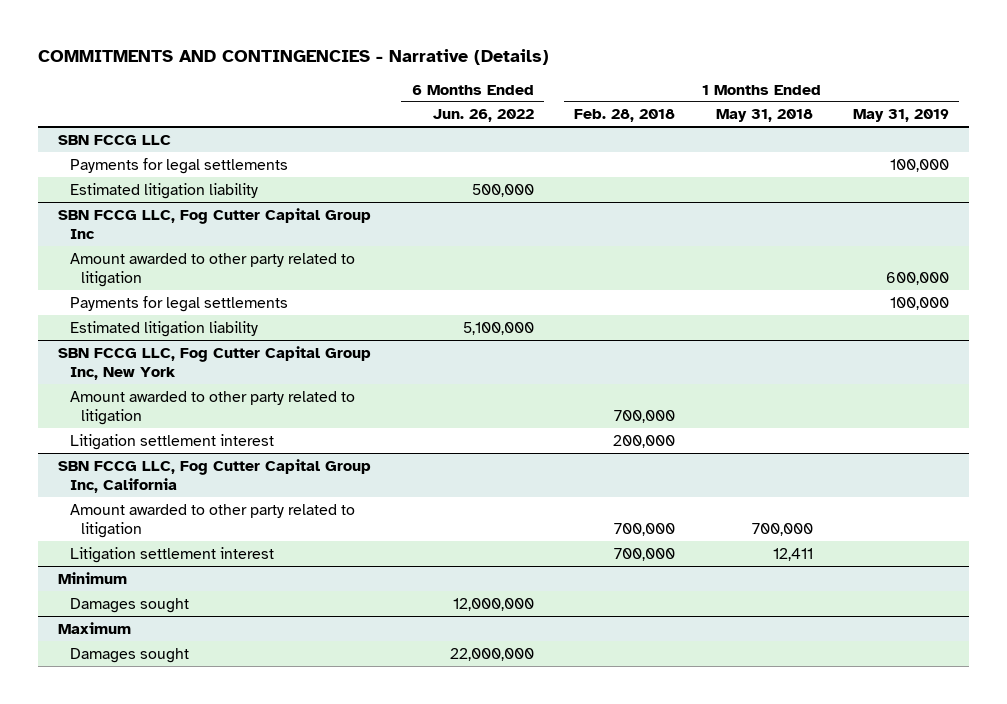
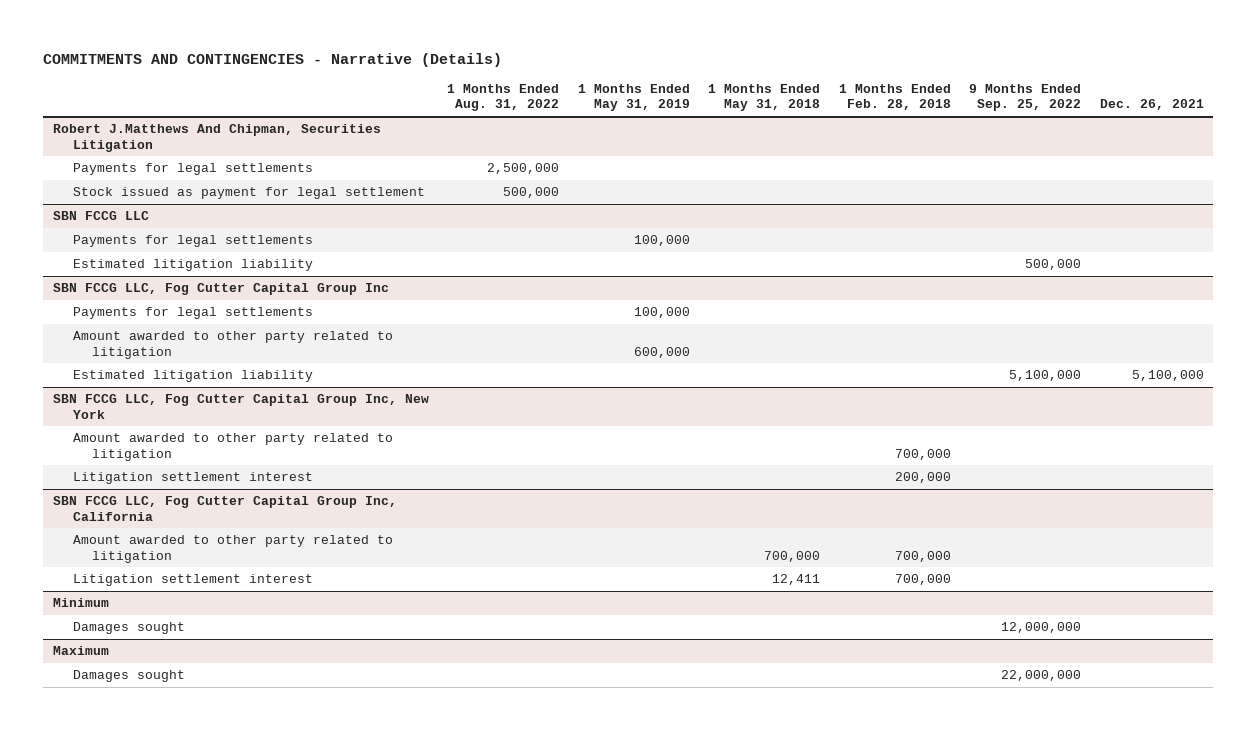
- | 6 Months Ended Jun. 26, 2022 | 1 Months Ended Feb. 28, 2018 | 1 Months Ended May 31, 2018 | 1 Months Ended May 31, 2019
+ | 1 Months Ended Aug. 31, 2022 | 1 Months Ended May 31, 2019 | 1 Months Ended May 31, 2018 | 1 Months Ended Feb. 28, 2018 | 9 Months Ended Sep. 25, 2022 | Dec. 26, 2021
+ Robert J.Matthews And Chipman, Securities Litigation
+ Payments for legal settlements | 2,500,000 | | | | |
+ Stock issued as payment for legal settlement | 500,000 | | | | |
@ SBN FCCG LLC, Fog Cutter Capital Group Inc
moved down: Amount awarded to other party related to litigation | | 600,000 | | | |

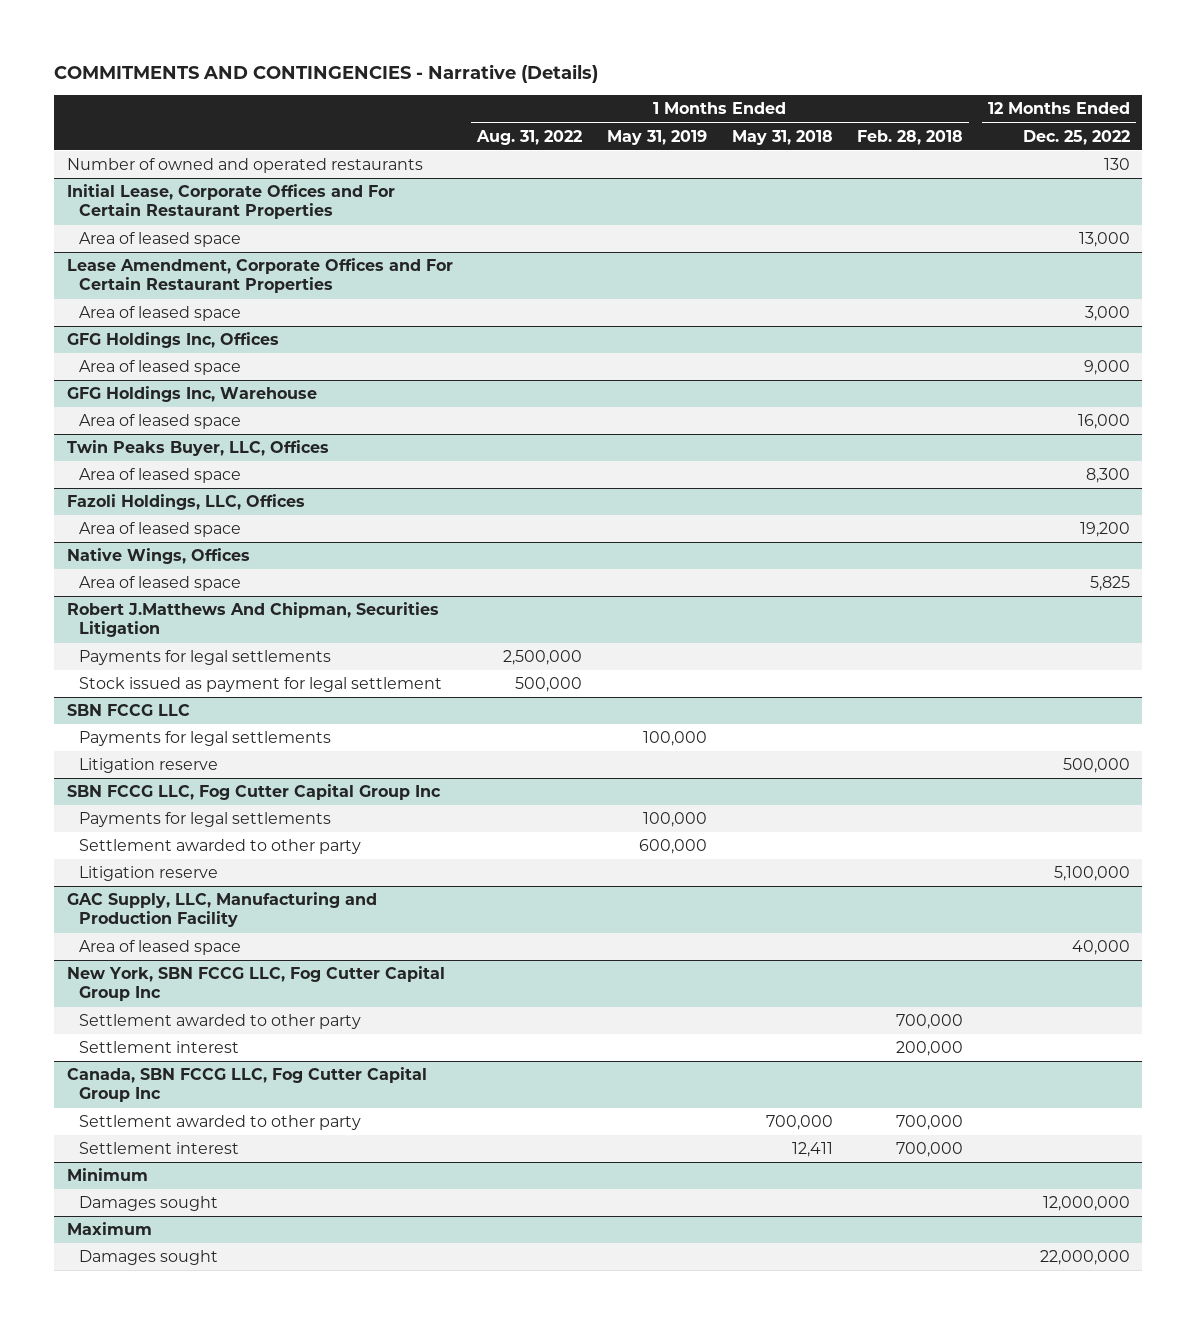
- | 1 Months Ended Aug. 31, 2022 | 1 Months Ended May 31, 2019 | 1 Months Ended May 31, 2018 | 1 Months Ended Feb. 28, 2018 | 9 Months Ended Sep. 25, 2022 | Dec. 26, 2021
+ | 1 Months Ended Aug. 31, 2022 | 1 Months Ended May 31, 2019 | 1 Months Ended May 31, 2018 | 1 Months Ended Feb. 28, 2018 | 12 Months Ended Dec. 25, 2022
+ Number of owned and operated restaurants | | | | | 130
+ Initial Lease, Corporate Offices and For Certain Restaurant Properties
+ Area of leased space | | | | | 13,000
+ Lease Amendment, Corporate Offices and For Certain Restaurant Properties
+ Area of leased space | | | | | 3,000
+ GFG Holdings Inc, Offices
+ Area of leased space | | | | | 9,000
+ GFG Holdings Inc, Warehouse
+ Area of leased space | | | | | 16,000
+ Twin Peaks Buyer, LLC, Offices
+ Area of leased space | | | | | 8,300
+ Fazoli Holdings, LLC, Offices
+ Area of leased space | | | | | 19,200
+ Native Wings, Offices
+ Area of leased space | | | | | 5,825
@ SBN FCCG LLC
- Estimated litigation liability | | | | | 500,000 |
+ Litigation reserve | | | | | 500,000
@ SBN FCCG LLC, Fog Cutter Capital Group Inc
- Amount awarded to other party related to litigation | | 600,000 | | | |
- Estimated litigation liability | | | | | 5,100,000 | 5,100,000
- SBN FCCG LLC, Fog Cutter Capital Group Inc, New York
- Amount awarded to other party related to litigation | | | | 700,000 | |
- Litigation settlement interest | | | | 200,000 | |
- SBN FCCG LLC, Fog Cutter Capital Group Inc, California
- Amount awarded to other party related to litigation | | | 700,000 | 700,000 | |
- Litigation settlement interest | | | 12,411 | 700,000 | |
@ SBN FCCG LLC, Fog Cutter Capital Group Inc
+ Settlement awarded to other party | | 600,000 | | |
+ Litigation reserve | | | | | 5,100,000
+ GAC Supply, LLC, Manufacturing and Production Facility
+ Area of leased space | | | | | 40,000
+ New York, SBN FCCG LLC, Fog Cutter Capital Group Inc
+ Settlement awarded to other party | | | | 700,000 |
+ Settlement interest | | | | 200,000 |
+ Canada, SBN FCCG LLC, Fog Cutter Capital Group Inc
+ Settlement awarded to other party | | | 700,000 | 700,000 |
+ Settlement interest | | | 12,411 | 700,000 |

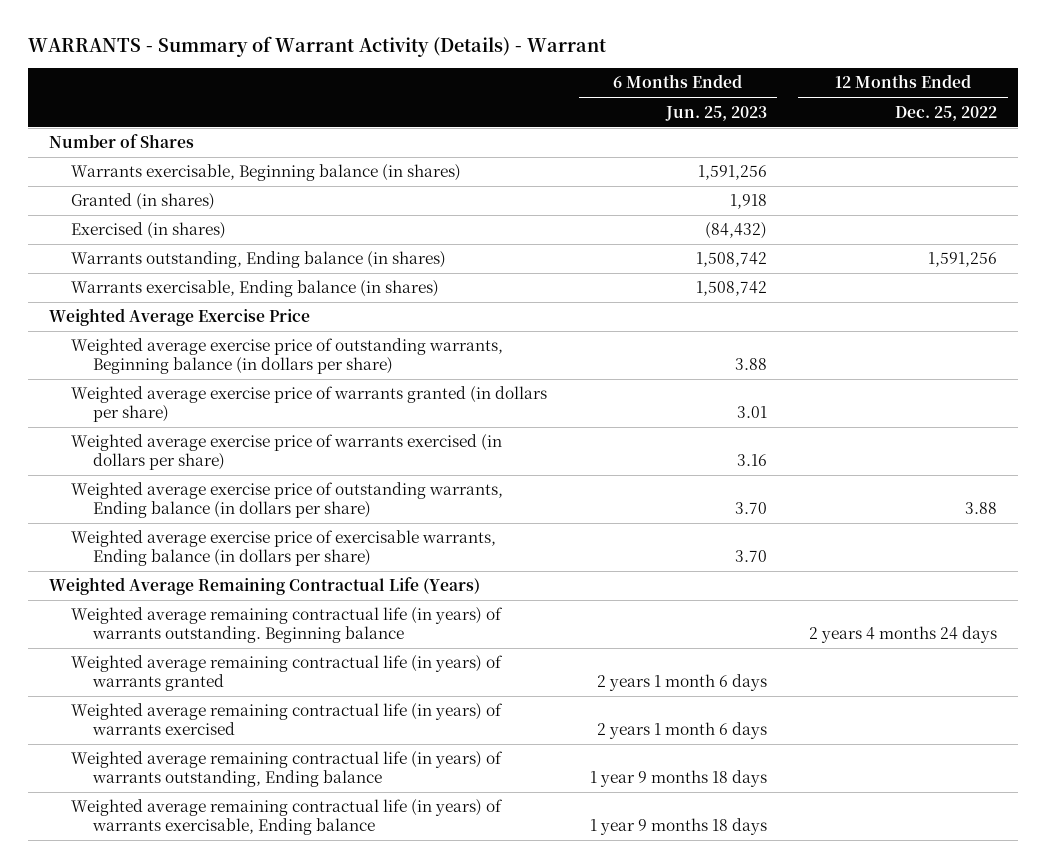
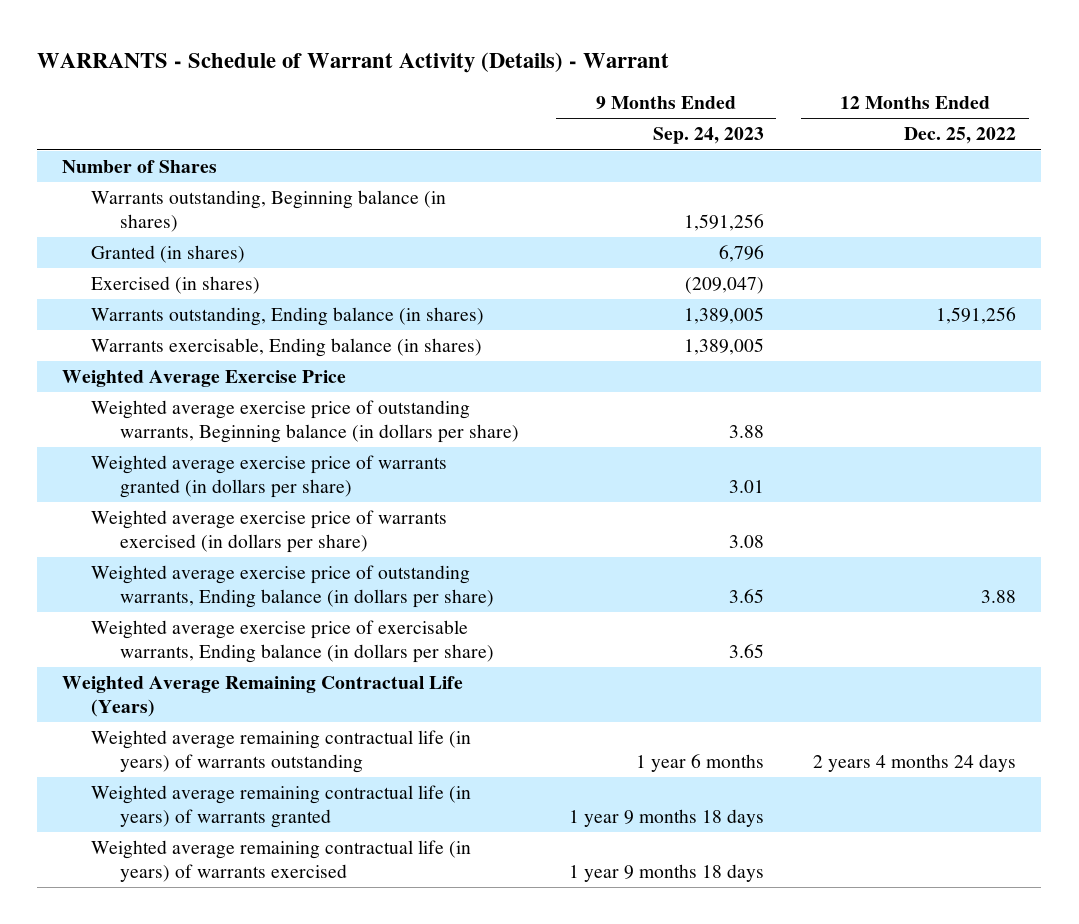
- WARRANTS - Summary of Warrant Activity (Details) - Warrant
+ WARRANTS - Schedule of Warrant Activity (Details) - Warrant
- | 6 Months Ended Jun. 25, 2023 | 12 Months Ended Dec. 25, 2022
+ | 9 Months Ended Sep. 24, 2023 | 12 Months Ended Dec. 25, 2022
- Warrants exercisable, Beginning balance (in shares) | 1,591,256 |
+ Warrants outstanding, Beginning balance (in shares) | 1,591,256 |
- Weighted average remaining contractual life (in years) of warrants outstanding. Beginning balance | | 2 years 4 months 24 days
+ Weighted average remaining contractual life (in years) of warrants outstanding | 1 year 6 months | 2 years 4 months 24 days
- Weighted average remaining contractual life (in years) of warrants outstanding, Ending balance | 1 year 9 months 18 days |
- Weighted average remaining contractual life (in years) of warrants exercisable, Ending balance | 1 year 9 months 18 days |

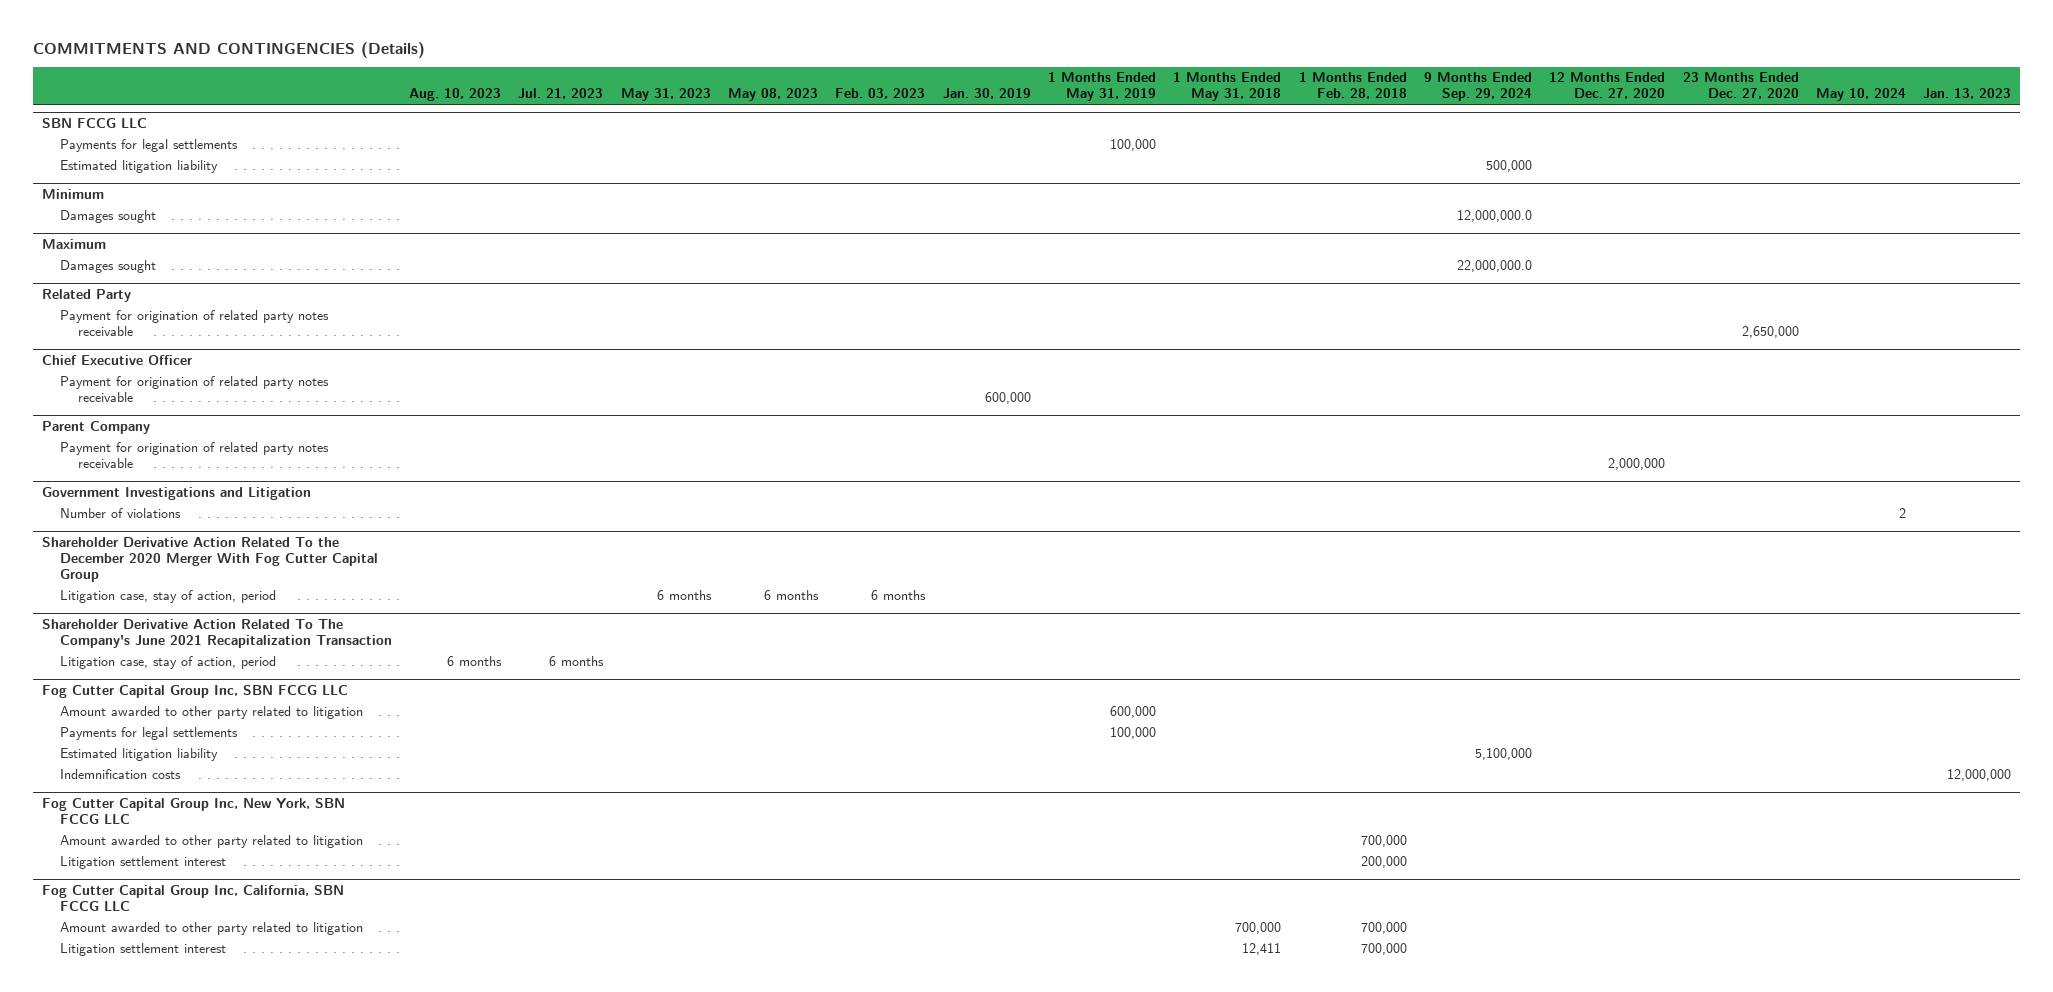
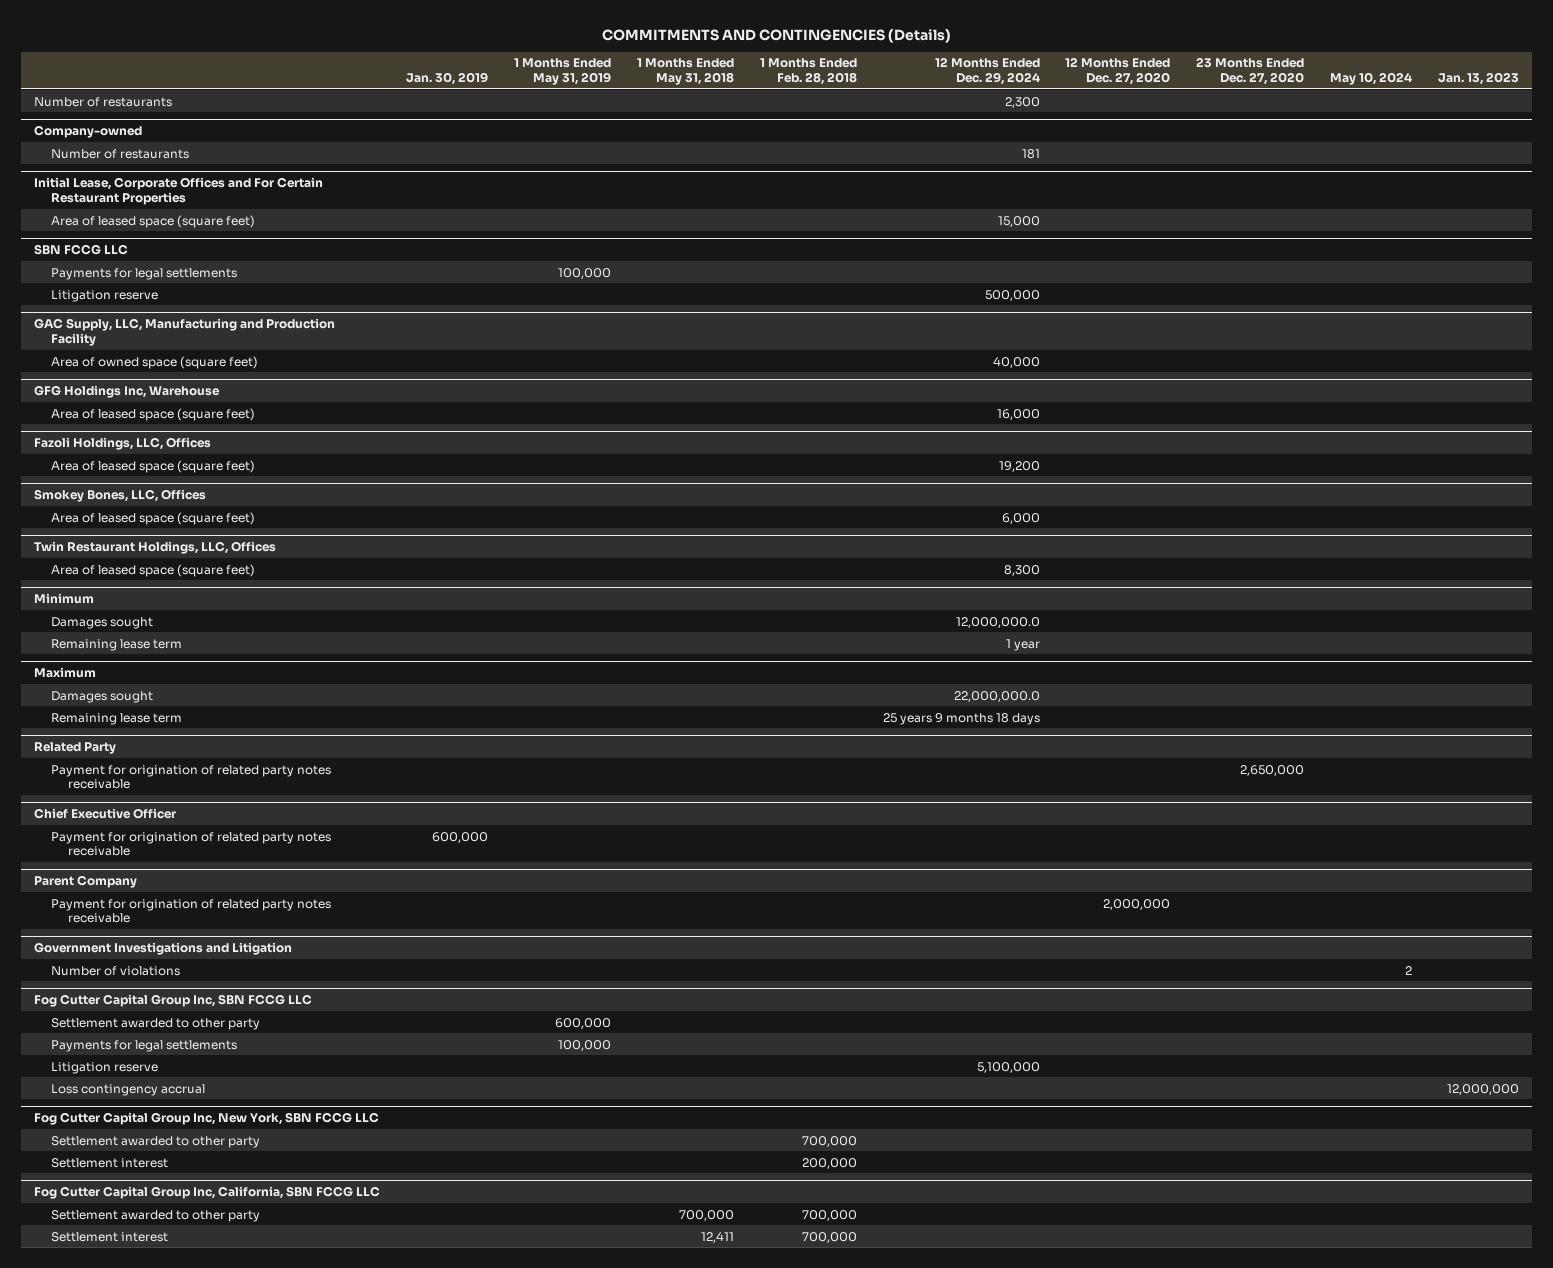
- | Aug. 10, 2023 | Jul. 21, 2023 | May 31, 2023 | May 08, 2023 | Feb. 03, 2023 | Jan. 30, 2019 | 1 Months Ended May 31, 2019 | 1 Months Ended May 31, 2018 | 1 Months Ended Feb. 28, 2018 | 9 Months Ended Sep. 29, 2024 | 12 Months Ended Dec. 27, 2020 | 23 Months Ended Dec. 27, 2020 | May 10, 2024 | Jan. 13, 2023
+ | Jan. 30, 2019 | 1 Months Ended May 31, 2019 | 1 Months Ended May 31, 2018 | 1 Months Ended Feb. 28, 2018 | 12 Months Ended Dec. 29, 2024 | 12 Months Ended Dec. 27, 2020 | 23 Months Ended Dec. 27, 2020 | May 10, 2024 | Jan. 13, 2023
+ Number of restaurants | | | | | 2,300 | | | |
+ Company-owned
+ Number of restaurants | | | | | 181 | | | |
+ Initial Lease, Corporate Offices and For Certain Restaurant Properties
+ Area of leased space (square feet) | | | | | 15,000 | | | |
@ SBN FCCG LLC
- Estimated litigation liability | | | | | | | | | | 500,000 | | | |
+ Litigation reserve | | | | | 500,000 | | | |
+ GAC Supply, LLC, Manufacturing and Production Facility
+ Area of owned space (square feet) | | | | | 40,000 | | | |
+ GFG Holdings Inc, Warehouse
+ Area of leased space (square feet) | | | | | 16,000 | | | |
+ Fazoli Holdings, LLC, Offices
+ Area of leased space (square feet) | | | | | 19,200 | | | |
+ Smokey Bones, LLC, Offices
+ Area of leased space (square feet) | | | | | 6,000 | | | |
+ Twin Restaurant Holdings, LLC, Offices
+ Area of leased space (square feet) | | | | | 8,300 | | | |
@ Minimum
+ Remaining lease term | | | | | 1 year | | | |
@ Maximum
+ Remaining lease term | | | | | 25 years 9 months 18 days | | | |
- Shareholder Derivative Action Related To the December 2020 Merger With Fog Cutter Capital Group
- Litigation case, stay of action, period | | | 6 months | 6 months | 6 months | | | | | | | | |
- Shareholder Derivative Action Related To The Company's June 2021 Recapitalization Transaction
- Litigation case, stay of action, period | 6 months | 6 months | | | | | | | | | | | |
@ Fog Cutter Capital Group Inc, SBN FCCG LLC
- Amount awarded to other party related to litigation | | | | | | | 600,000 | | | | | | |
+ Settlement awarded to other party | | 600,000 | | | | | | |
- Estimated litigation liability | | | | | | | | | | 5,100,000 | | | |
- Indemnification costs | | | | | | | | | | | | | | 12,000,000
+ Litigation reserve | | | | | 5,100,000 | | | |
+ Loss contingency accrual | | | | | | | | | 12,000,000
@ Fog Cutter Capital Group Inc, New York, SBN FCCG LLC
- Amount awarded to other party related to litigation | | | | | | | | | 700,000 | | | | |
- Litigation settlement interest | | | | | | | | | 200,000 | | | | |
+ Settlement awarded to other party | | | | 700,000 | | | | |
+ Settlement interest | | | | 200,000 | | | | |
@ Fog Cutter Capital Group Inc, California, SBN FCCG LLC
- Amount awarded to other party related to litigation | | | | | | | | 700,000 | 700,000 | | | | |
- Litigation settlement interest | | | | | | | | 12,411 | 700,000 | | | | |
+ Settlement awarded to other party | | | 700,000 | 700,000 | | | | |
+ Settlement interest | | | 12,411 | 700,000 | | | | |

